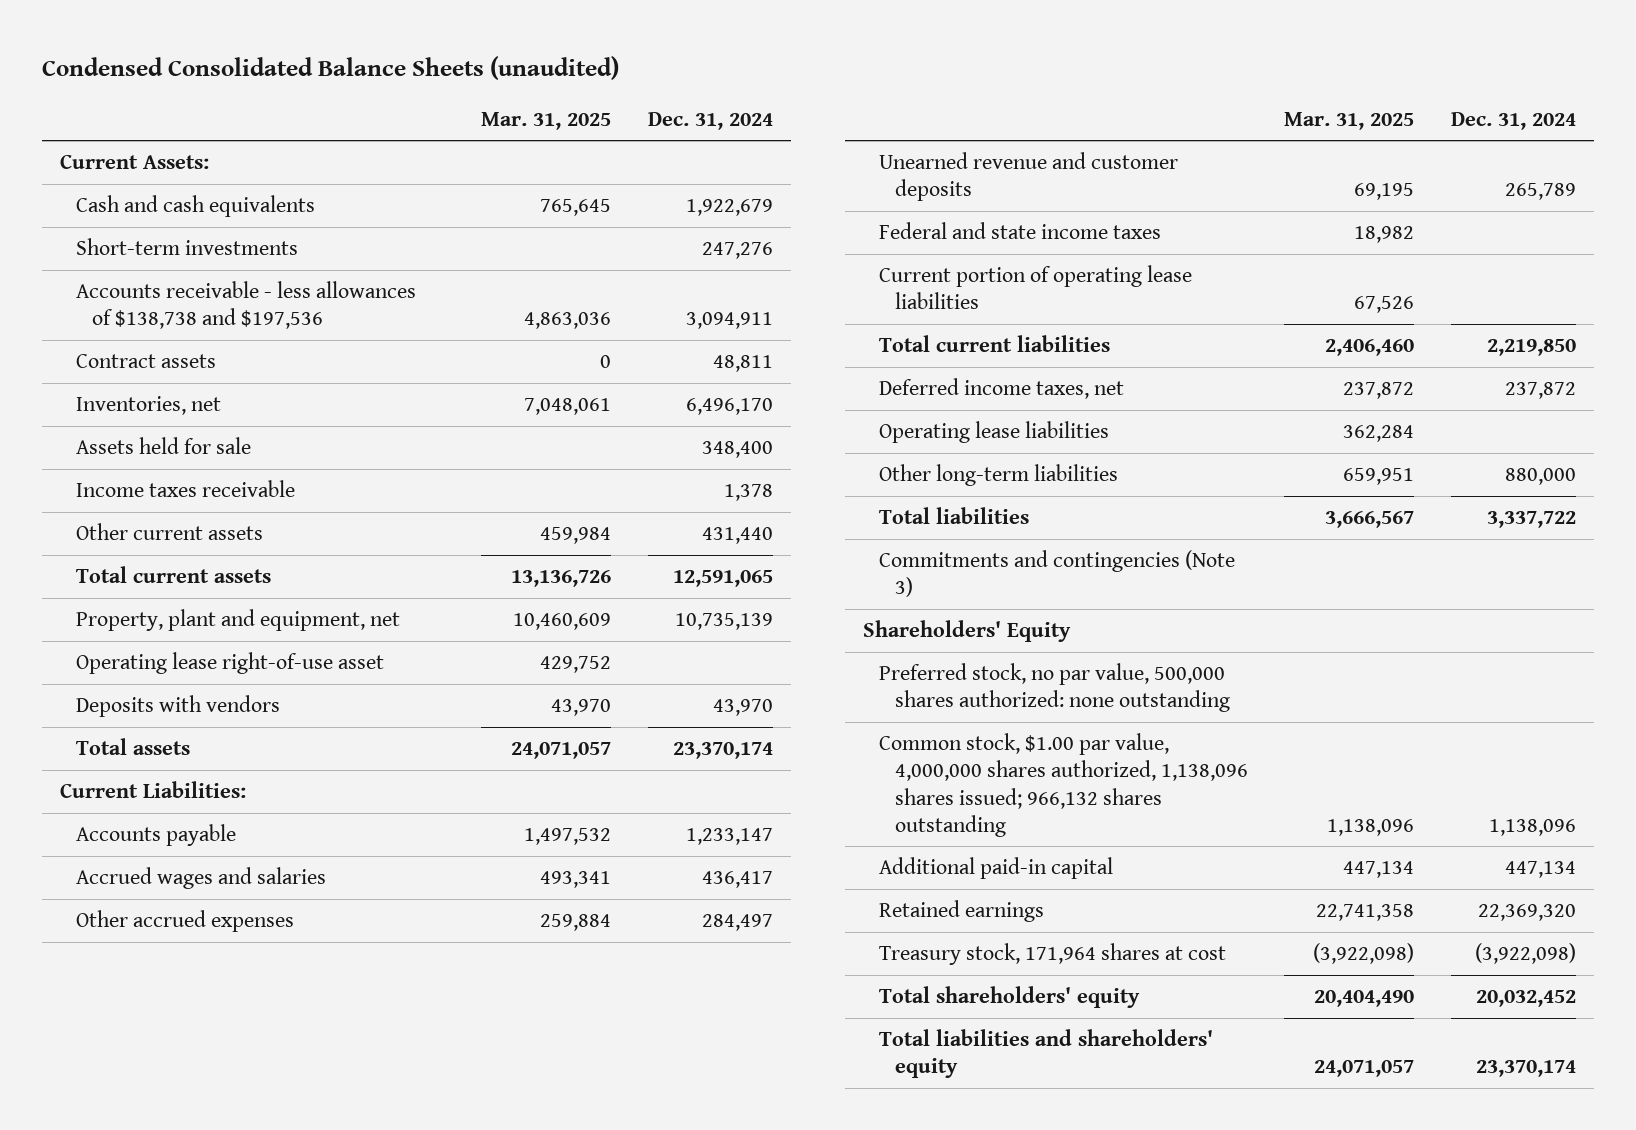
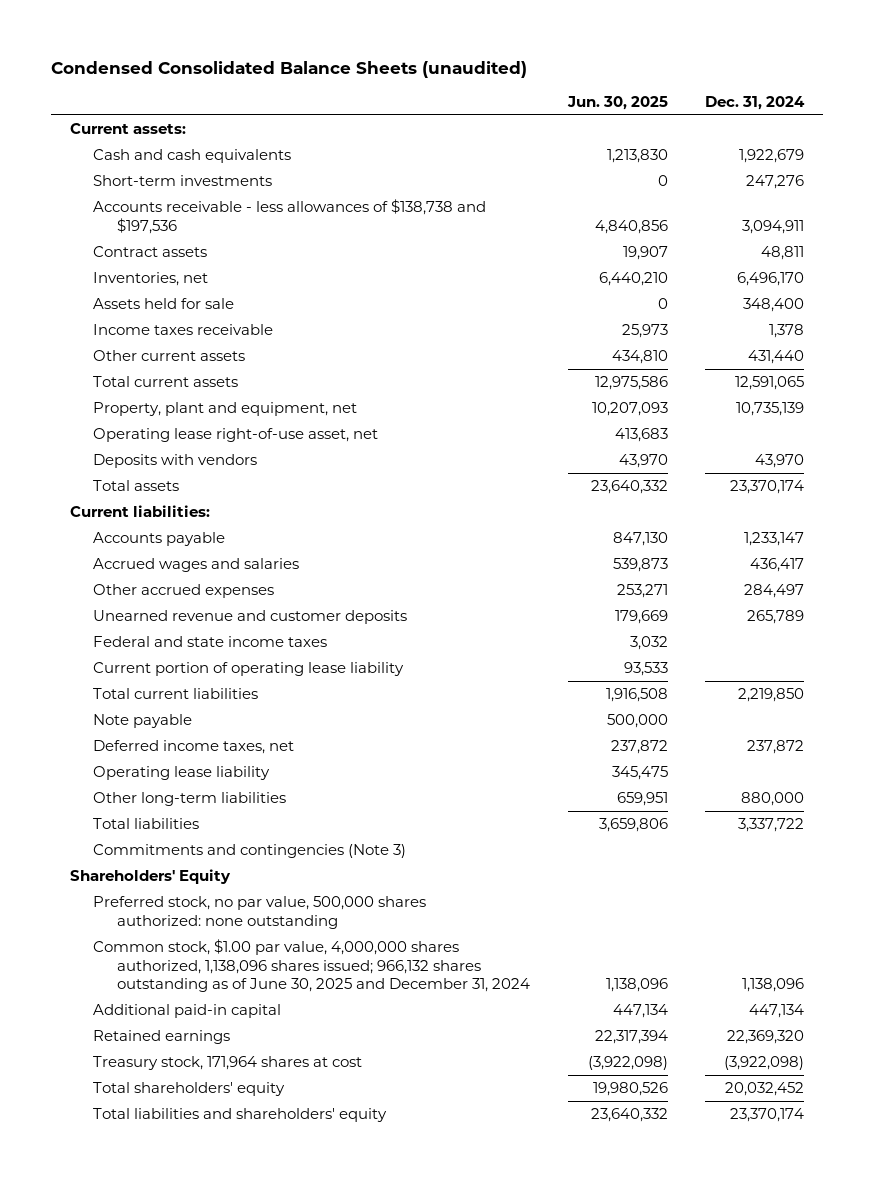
- | Mar. 31, 2025 | Dec. 31, 2024
+ | Jun. 30, 2025 | Dec. 31, 2024
- Current Assets:
+ Current assets:
- Operating lease right-of-use asset | 429,752 |
+ Operating lease right-of-use asset, net | 413,683 |
- Current Liabilities:
+ Current liabilities:
- Current portion of operating lease liabilities | 67,526 |
+ Current portion of operating lease liability | 93,533 |
+ Note payable | 500,000 |
- Operating lease liabilities | 362,284 |
+ Operating lease liability | 345,475 |
- Common stock, $1.00 par value, 4,000,000 shares authorized, 1,138,096 shares issued; 966,132 shares outstanding | 1,138,096 | 1,138,096
+ Common stock, $1.00 par value, 4,000,000 shares authorized, 1,138,096 shares issued; 966,132 shares outstanding as of June 30, 2025 and December 31, 2024 | 1,138,096 | 1,138,096

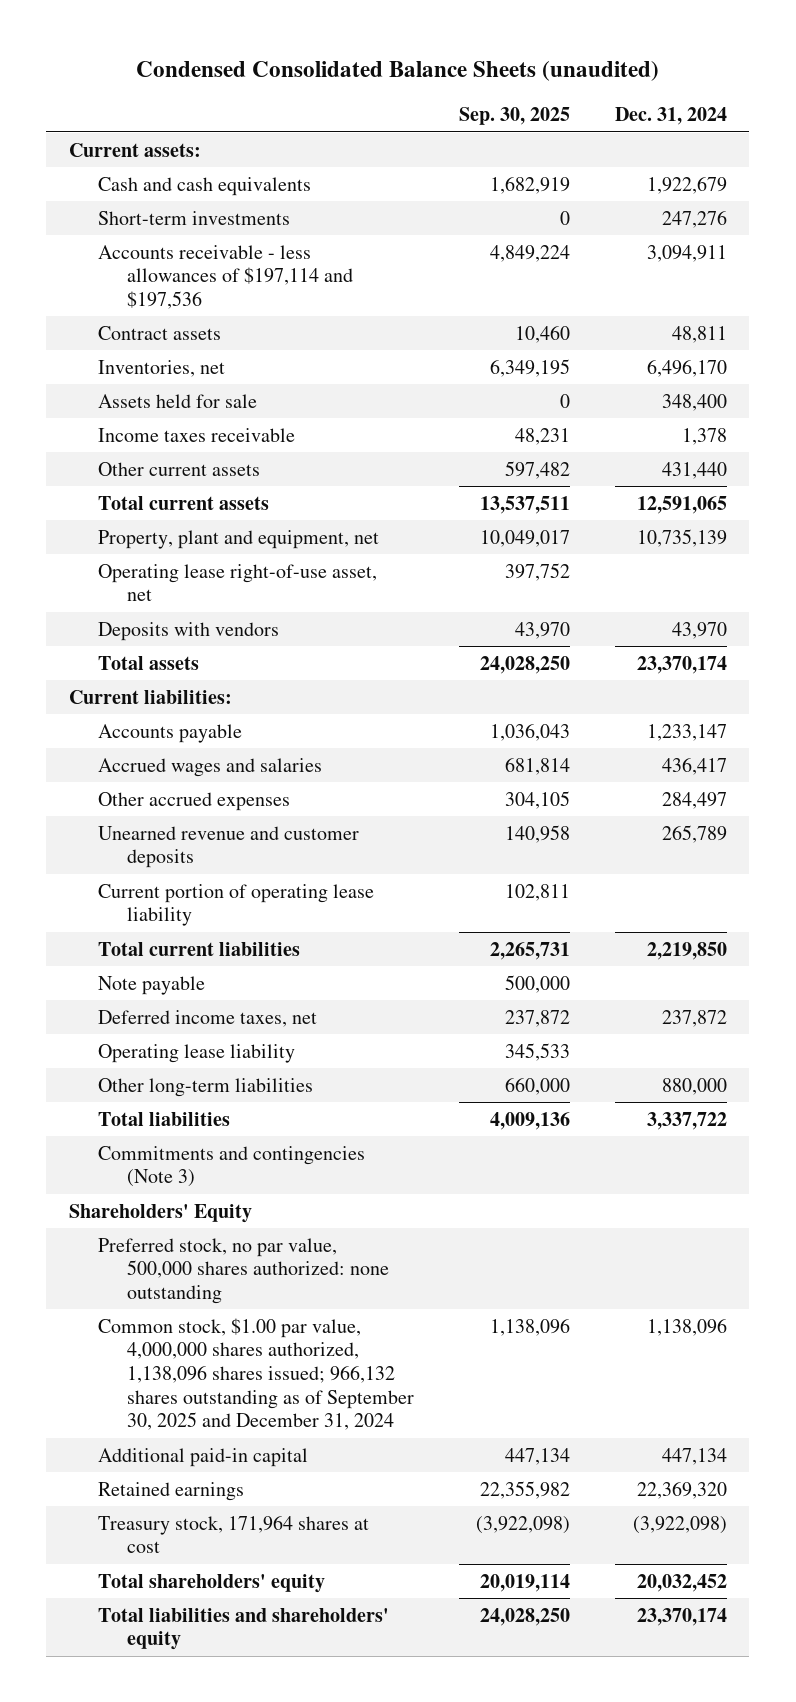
- | Jun. 30, 2025 | Dec. 31, 2024
+ | Sep. 30, 2025 | Dec. 31, 2024
- Accounts receivable - less allowances of $138,738 and $197,536 | 4,840,856 | 3,094,911
+ Accounts receivable - less allowances of $197,114 and $197,536 | 4,849,224 | 3,094,911
- Federal and state income taxes | 3,032 |
- Common stock, $1.00 par value, 4,000,000 shares authorized, 1,138,096 shares issued; 966,132 shares outstanding as of June 30, 2025 and December 31, 2024 | 1,138,096 | 1,138,096
+ Common stock, $1.00 par value, 4,000,000 shares authorized, 1,138,096 shares issued; 966,132 shares outstanding as of September 30, 2025 and December 31, 2024 | 1,138,096 | 1,138,096

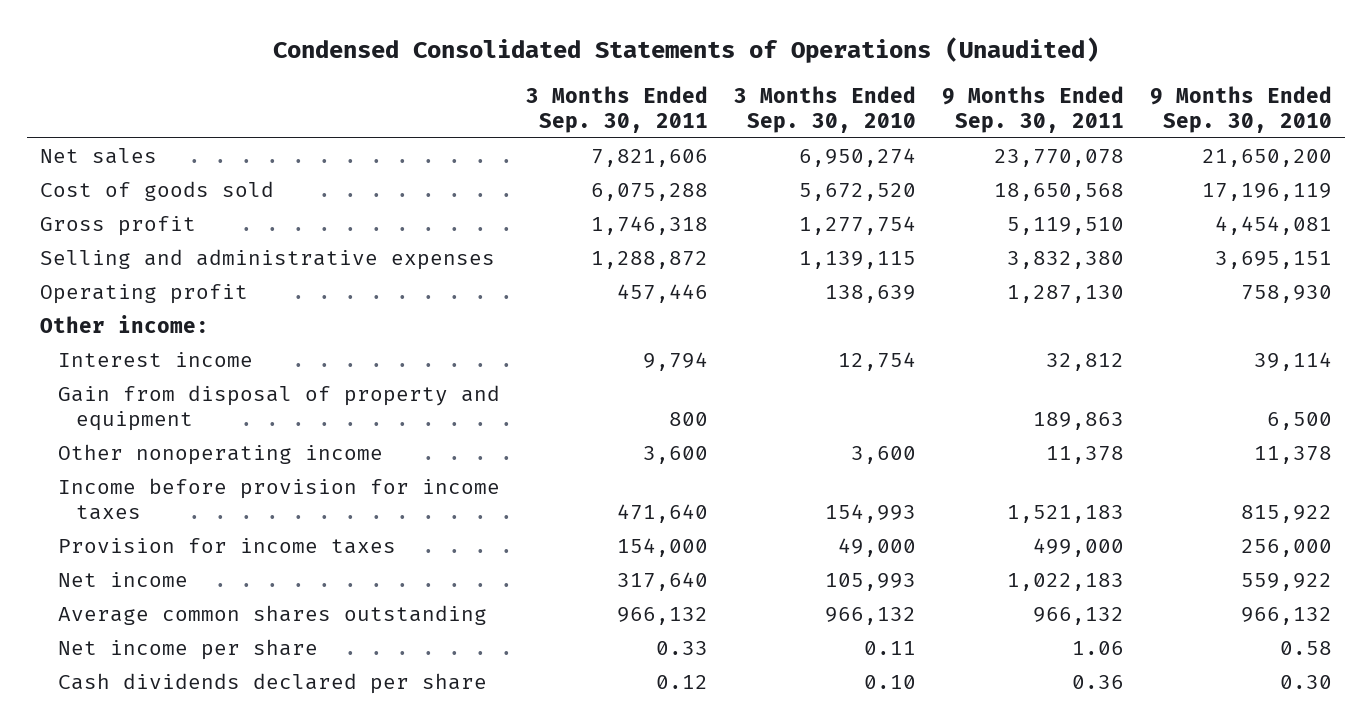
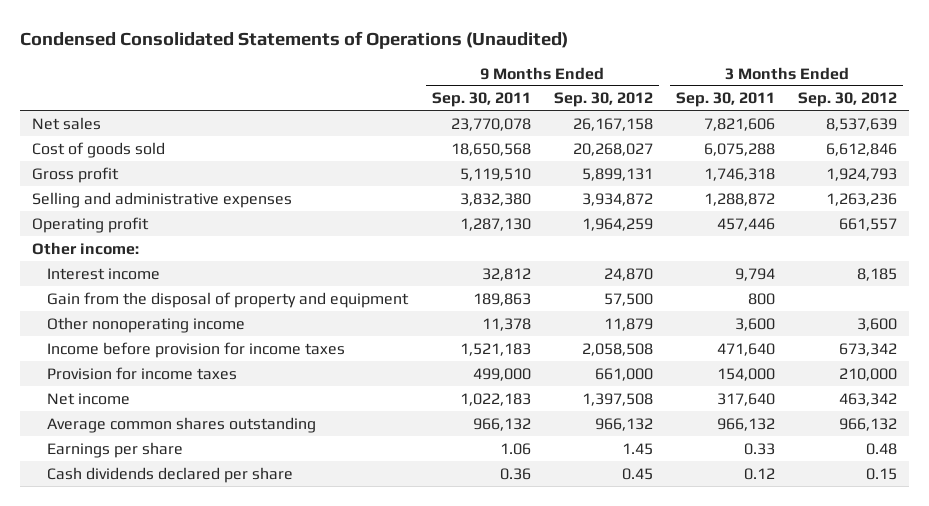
- | 3 Months Ended Sep. 30, 2011 | 3 Months Ended Sep. 30, 2010 | 9 Months Ended Sep. 30, 2011 | 9 Months Ended Sep. 30, 2010
+ | 9 Months Ended Sep. 30, 2011 | 9 Months Ended Sep. 30, 2012 | 3 Months Ended Sep. 30, 2011 | 3 Months Ended Sep. 30, 2012
- Gain from disposal of property and equipment | 800 | | 189,863 | 6,500
+ Gain from the disposal of property and equipment | 189,863 | 57,500 | 800 |
- Net income per share | 0.33 | 0.11 | 1.06 | 0.58
+ Earnings per share | 1.06 | 1.45 | 0.33 | 0.48

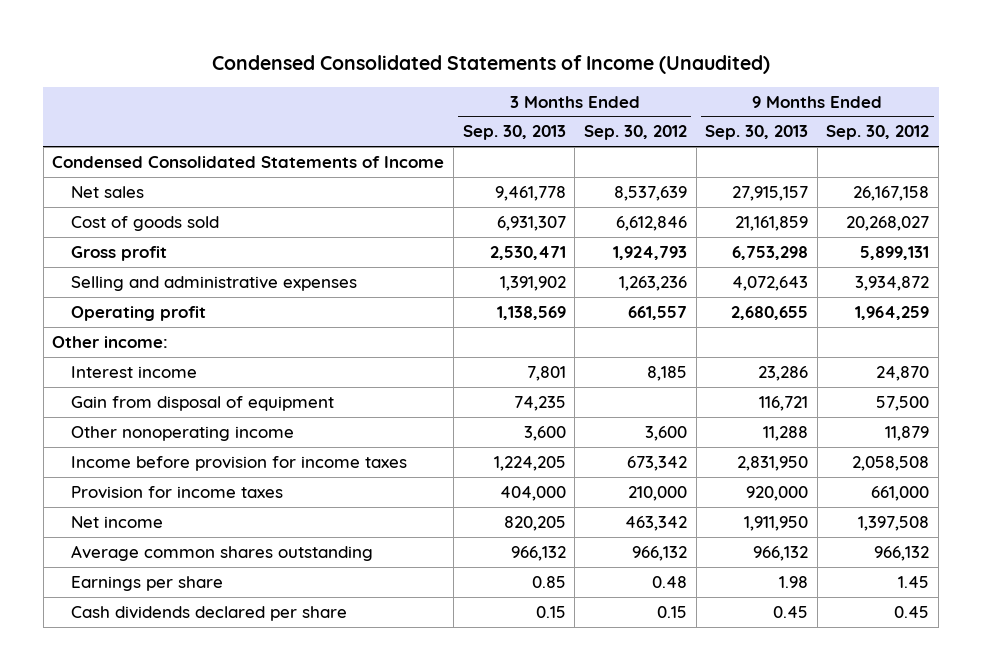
- Condensed Consolidated Statements of Operations (Unaudited)
+ Condensed Consolidated Statements of Income (Unaudited)
- | 9 Months Ended Sep. 30, 2011 | 9 Months Ended Sep. 30, 2012 | 3 Months Ended Sep. 30, 2011 | 3 Months Ended Sep. 30, 2012
+ | 3 Months Ended Sep. 30, 2013 | 3 Months Ended Sep. 30, 2012 | 9 Months Ended Sep. 30, 2013 | 9 Months Ended Sep. 30, 2012
+ Condensed Consolidated Statements of Income
- Gain from the disposal of property and equipment | 189,863 | 57,500 | 800 |
+ Gain from disposal of equipment | 74,235 | | 116,721 | 57,500

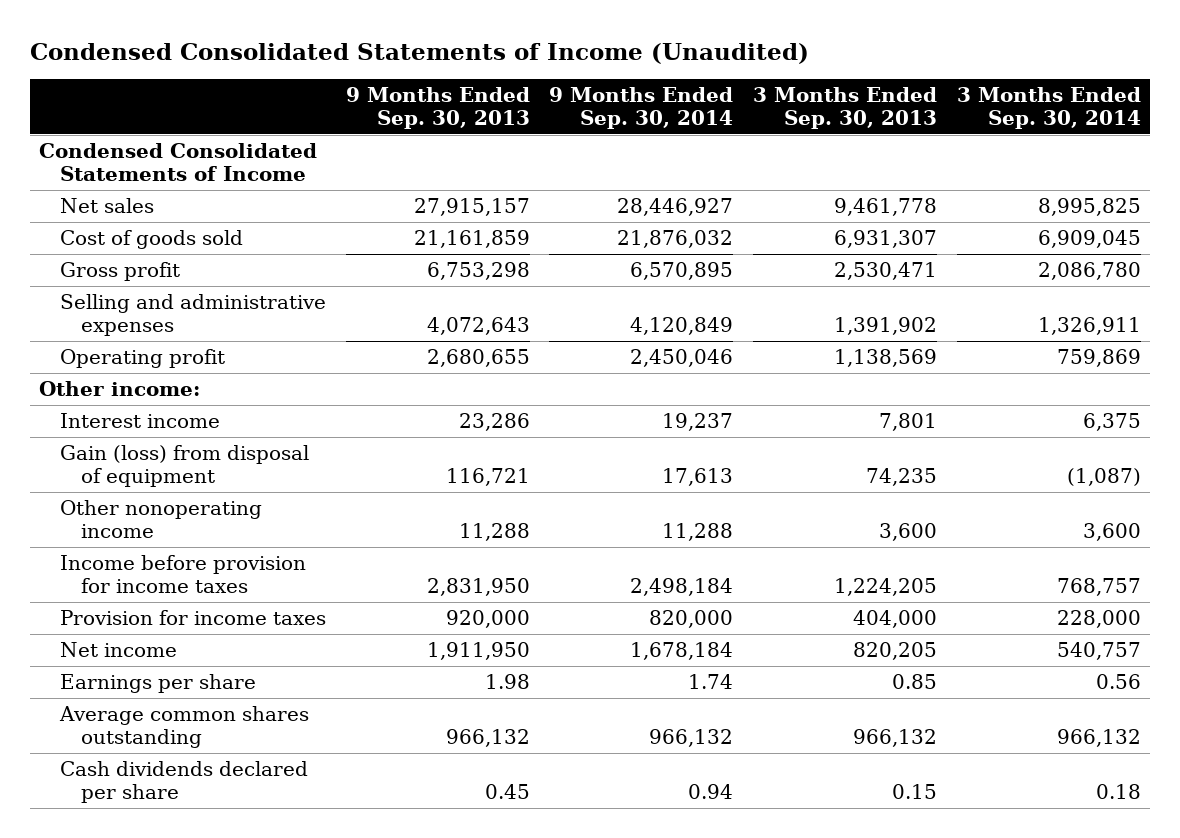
- | 3 Months Ended Sep. 30, 2013 | 3 Months Ended Sep. 30, 2012 | 9 Months Ended Sep. 30, 2013 | 9 Months Ended Sep. 30, 2012
+ | 9 Months Ended Sep. 30, 2013 | 9 Months Ended Sep. 30, 2014 | 3 Months Ended Sep. 30, 2013 | 3 Months Ended Sep. 30, 2014
- Gain from disposal of equipment | 74,235 | | 116,721 | 57,500
+ Gain (loss) from disposal of equipment | 116,721 | 17,613 | 74,235 | (1,087)
moved down: Average common shares outstanding | 966,132 | 966,132 | 966,132 | 966,132

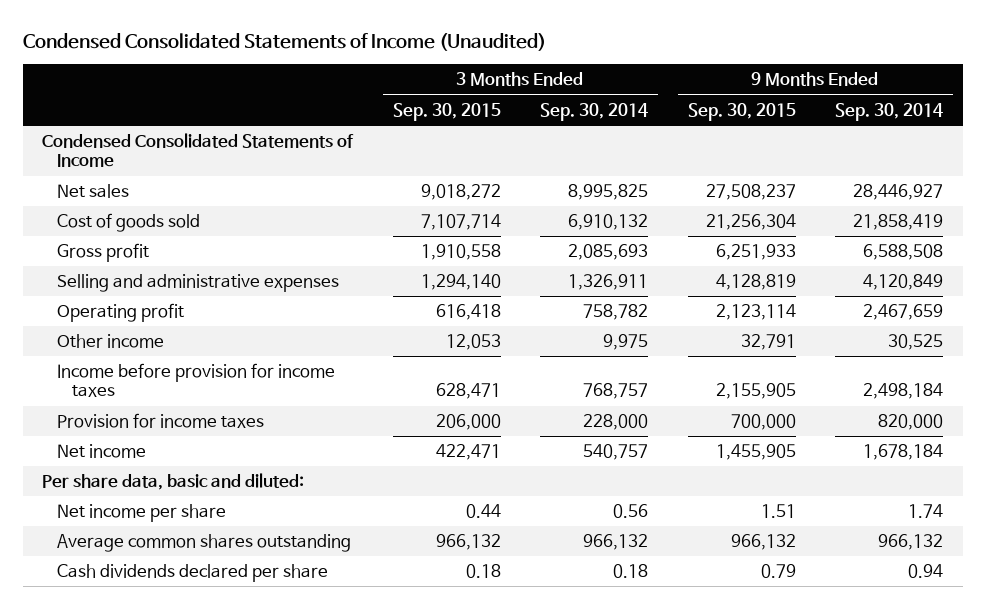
- | 9 Months Ended Sep. 30, 2013 | 9 Months Ended Sep. 30, 2014 | 3 Months Ended Sep. 30, 2013 | 3 Months Ended Sep. 30, 2014
+ | 3 Months Ended Sep. 30, 2015 | 3 Months Ended Sep. 30, 2014 | 9 Months Ended Sep. 30, 2015 | 9 Months Ended Sep. 30, 2014
- Cost of goods sold | 21,161,859 | 21,876,032 | 6,931,307 | 6,909,045
- Gross profit | 6,753,298 | 6,570,895 | 2,530,471 | 2,086,780
+ Cost of goods sold | 7,107,714 | 6,910,132 | 21,256,304 | 21,858,419
+ Gross profit | 1,910,558 | 2,085,693 | 6,251,933 | 6,588,508
- Operating profit | 2,680,655 | 2,450,046 | 1,138,569 | 759,869
- Other income:
- Interest income | 23,286 | 19,237 | 7,801 | 6,375
- Gain (loss) from disposal of equipment | 116,721 | 17,613 | 74,235 | (1,087)
- Other nonoperating income | 11,288 | 11,288 | 3,600 | 3,600
+ Operating profit | 616,418 | 758,782 | 2,123,114 | 2,467,659
+ Other income | 12,053 | 9,975 | 32,791 | 30,525
- Earnings per share | 1.98 | 1.74 | 0.85 | 0.56
+ Per share data, basic and diluted:
+ Net income per share | 0.44 | 0.56 | 1.51 | 1.74

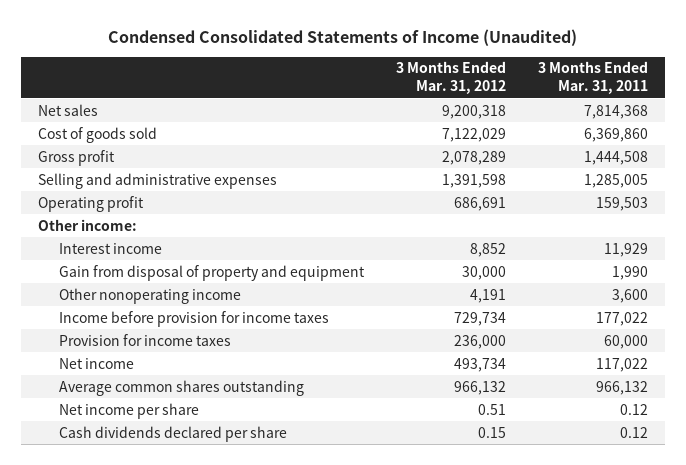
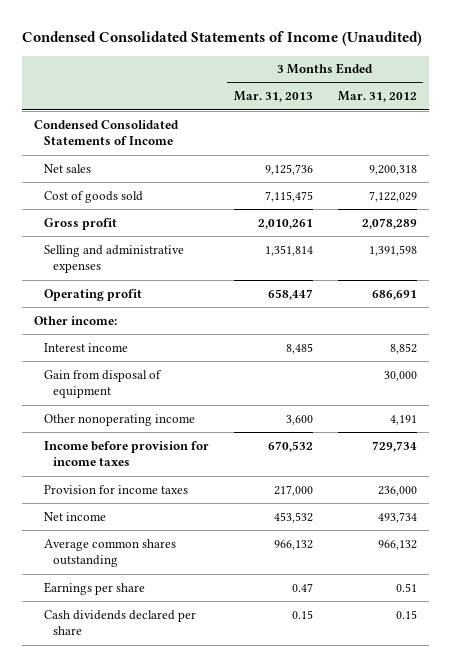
- | 3 Months Ended Mar. 31, 2012 | 3 Months Ended Mar. 31, 2011
+ | 3 Months Ended Mar. 31, 2013 | 3 Months Ended Mar. 31, 2012
+ Condensed Consolidated Statements of Income
- Gain from disposal of property and equipment | 30,000 | 1,990
+ Gain from disposal of equipment | | 30,000
- Net income per share | 0.51 | 0.12
+ Earnings per share | 0.47 | 0.51

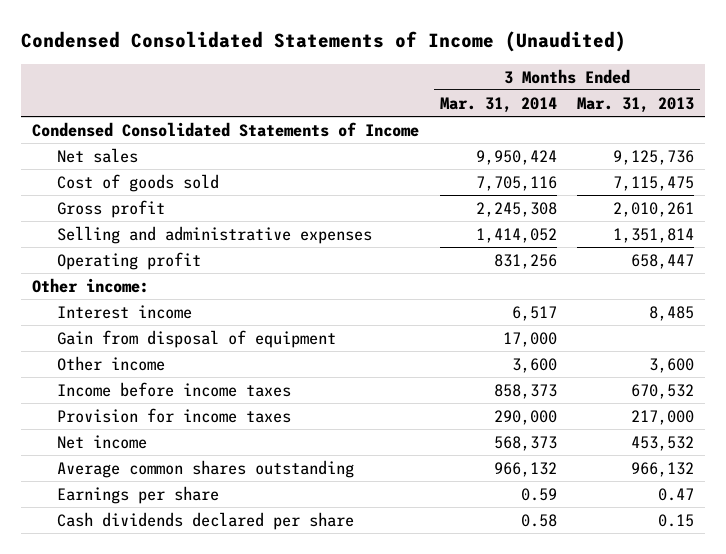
- | 3 Months Ended Mar. 31, 2013 | 3 Months Ended Mar. 31, 2012
+ | 3 Months Ended Mar. 31, 2014 | 3 Months Ended Mar. 31, 2013
- Other nonoperating income | 3,600 | 4,191
- Income before provision for income taxes | 670,532 | 729,734
+ Other income | 3,600 | 3,600
+ Income before income taxes | 858,373 | 670,532

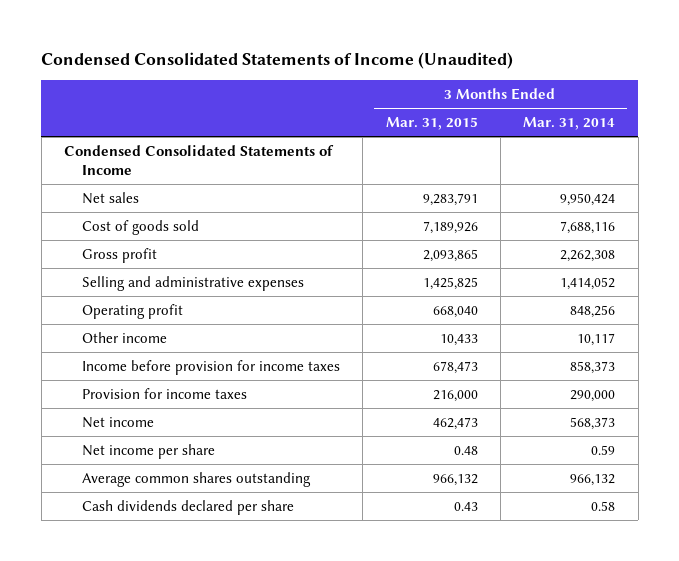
- | 3 Months Ended Mar. 31, 2014 | 3 Months Ended Mar. 31, 2013
+ | 3 Months Ended Mar. 31, 2015 | 3 Months Ended Mar. 31, 2014
- Cost of goods sold | 7,705,116 | 7,115,475
- Gross profit | 2,245,308 | 2,010,261
+ Cost of goods sold | 7,189,926 | 7,688,116
+ Gross profit | 2,093,865 | 2,262,308
- Operating profit | 831,256 | 658,447
- Other income:
- Interest income | 6,517 | 8,485
- Gain from disposal of equipment | 17,000 |
- Other income | 3,600 | 3,600
- Income before income taxes | 858,373 | 670,532
+ Operating profit | 668,040 | 848,256
+ Other income | 10,433 | 10,117
+ Income before provision for income taxes | 678,473 | 858,373
+ Net income per share | 0.48 | 0.59
- Earnings per share | 0.59 | 0.47

